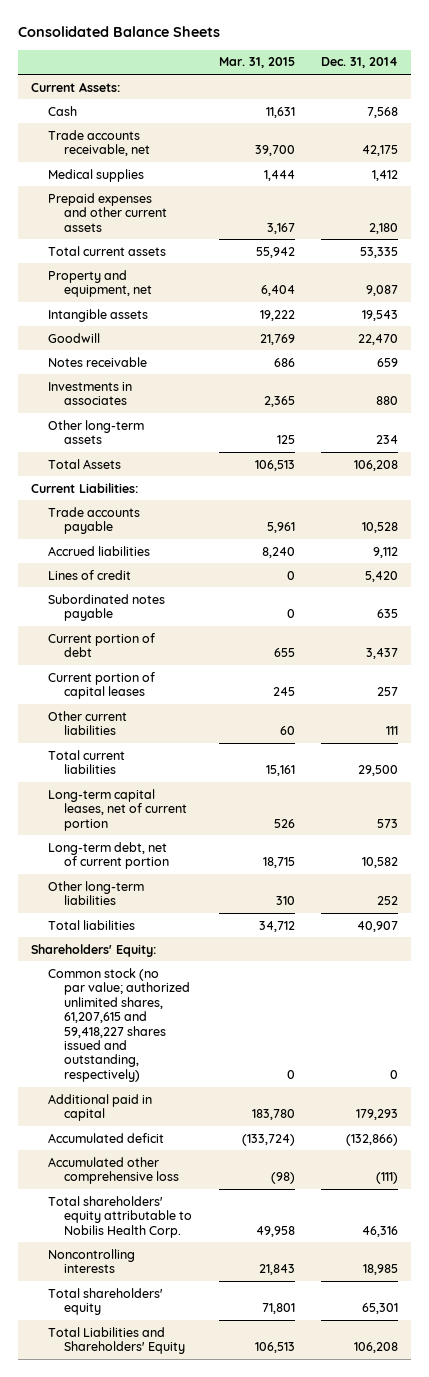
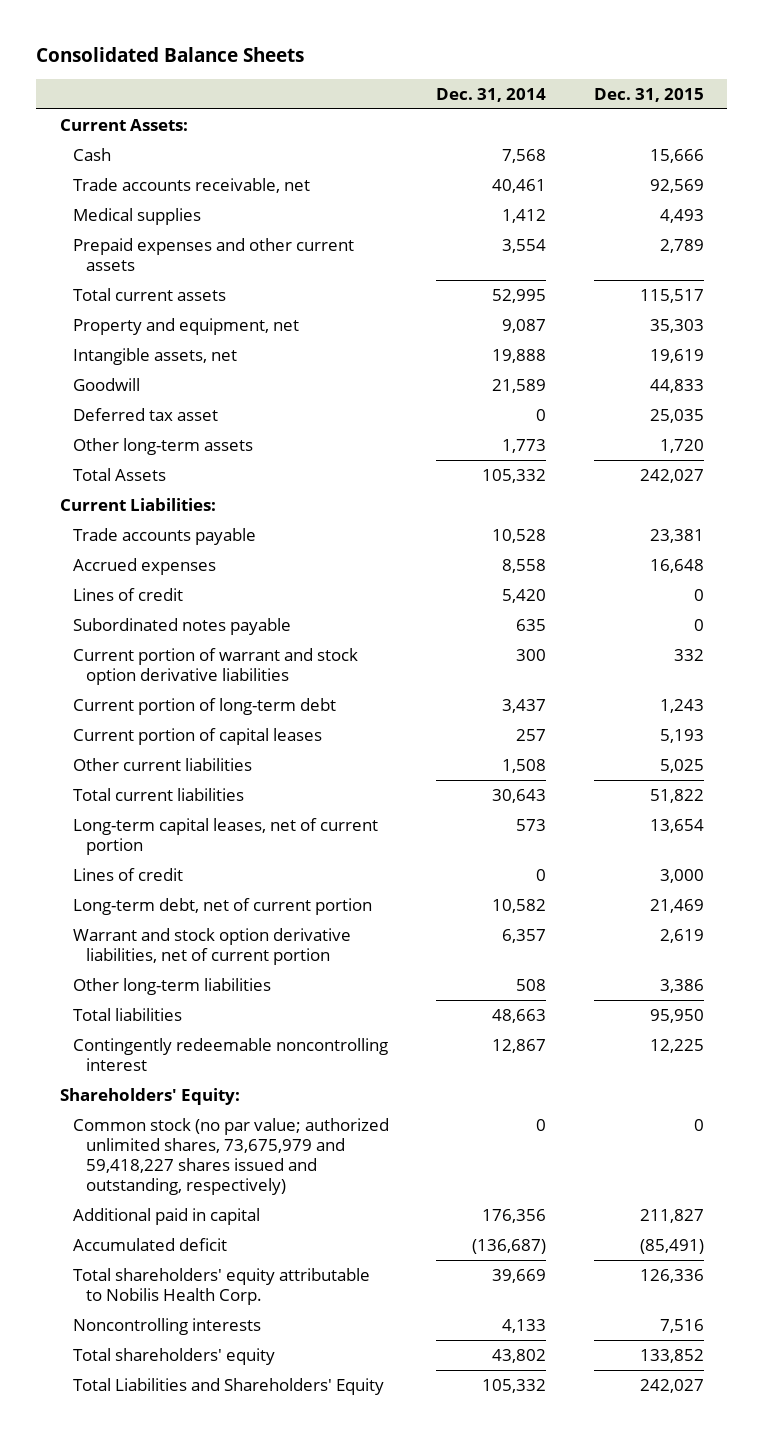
- | Mar. 31, 2015 | Dec. 31, 2014
+ | Dec. 31, 2014 | Dec. 31, 2015
- Trade accounts receivable, net | 39,700 | 42,175
+ Trade accounts receivable, net | 40,461 | 92,569
- Prepaid expenses and other current assets | 3,167 | 2,180
- Total current assets | 55,942 | 53,335
+ Prepaid expenses and other current assets | 3,554 | 2,789
+ Total current assets | 52,995 | 115,517
- Intangible assets | 19,222 | 19,543
- Goodwill | 21,769 | 22,470
- Notes receivable | 686 | 659
- Investments in associates | 2,365 | 880
- Other long-term assets | 125 | 234
- Total Assets | 106,513 | 106,208
+ Intangible assets, net | 19,888 | 19,619
+ Goodwill | 21,589 | 44,833
+ Deferred tax asset | 0 | 25,035
+ Other long-term assets | 1,773 | 1,720
+ Total Assets | 105,332 | 242,027
- Accrued liabilities | 8,240 | 9,112
+ Accrued expenses | 8,558 | 16,648
- Current portion of debt | 655 | 3,437
+ Current portion of warrant and stock option derivative liabilities | 300 | 332
+ Current portion of long-term debt | 3,437 | 1,243
- Other current liabilities | 60 | 111
- Total current liabilities | 15,161 | 29,500
+ Other current liabilities | 1,508 | 5,025
+ Total current liabilities | 30,643 | 51,822
+ Lines of credit | 0 | 3,000
- Other long-term liabilities | 310 | 252
- Total liabilities | 34,712 | 40,907
+ Warrant and stock option derivative liabilities, net of current portion | 6,357 | 2,619
+ Other long-term liabilities | 508 | 3,386
+ Total liabilities | 48,663 | 95,950
+ Contingently redeemable noncontrolling interest | 12,867 | 12,225
- Common stock (no par value; authorized unlimited shares, 61,207,615 and 59,418,227 shares issued and outstanding, respectively) | 0 | 0
- Additional paid in capital | 183,780 | 179,293
- Accumulated deficit | (133,724) | (132,866)
- Accumulated other comprehensive loss | (98) | (111)
- Total shareholders' equity attributable to Nobilis Health Corp. | 49,958 | 46,316
- Noncontrolling interests | 21,843 | 18,985
- Total shareholders' equity | 71,801 | 65,301
- Total Liabilities and Shareholders' Equity | 106,513 | 106,208
+ Common stock (no par value; authorized unlimited shares, 73,675,979 and 59,418,227 shares issued and outstanding, respectively) | 0 | 0
+ Additional paid in capital | 176,356 | 211,827
+ Accumulated deficit | (136,687) | (85,491)
+ Total shareholders' equity attributable to Nobilis Health Corp. | 39,669 | 126,336
+ Noncontrolling interests | 4,133 | 7,516
+ Total shareholders' equity | 43,802 | 133,852
+ Total Liabilities and Shareholders' Equity | 105,332 | 242,027

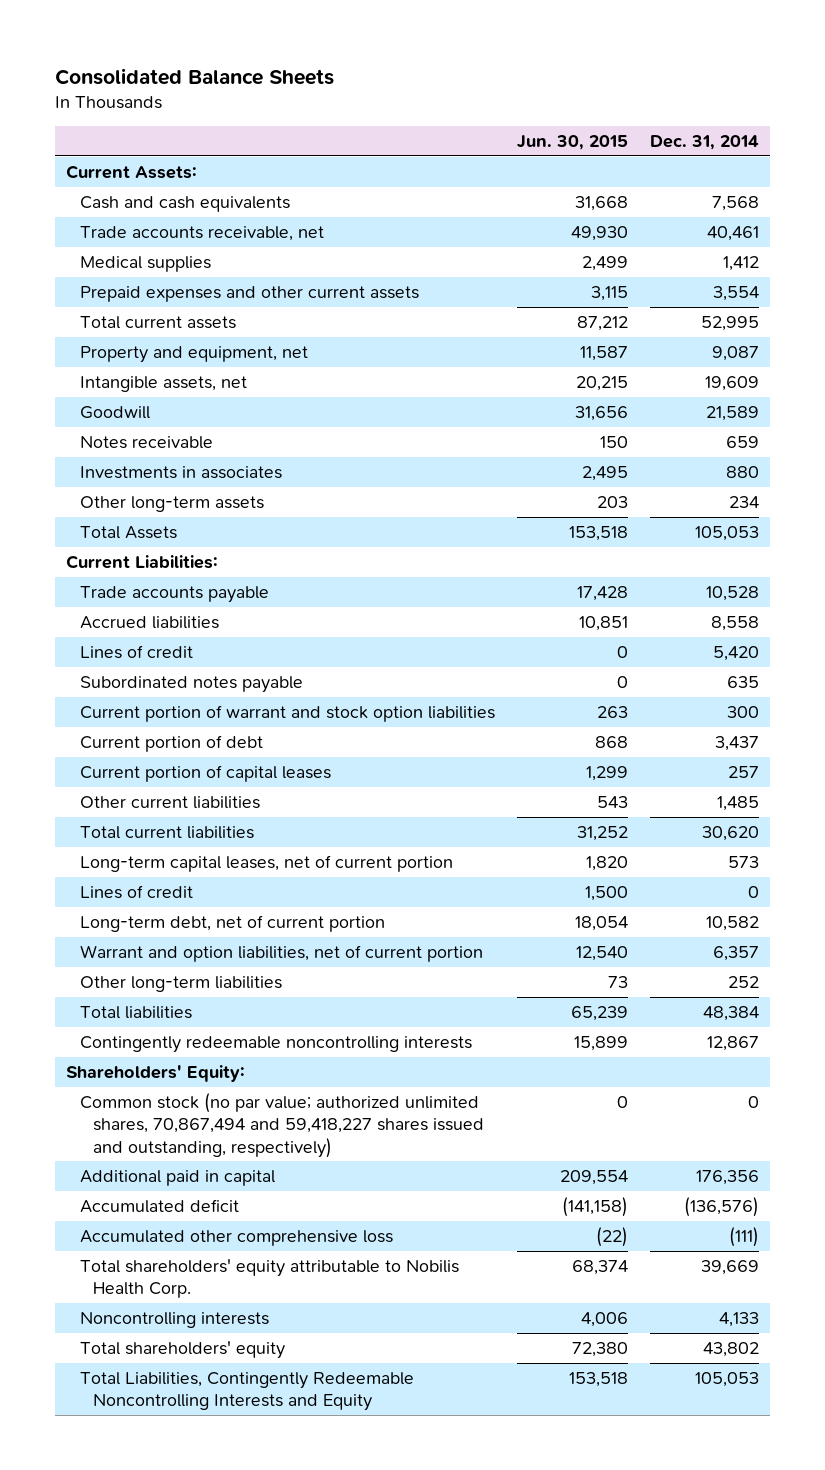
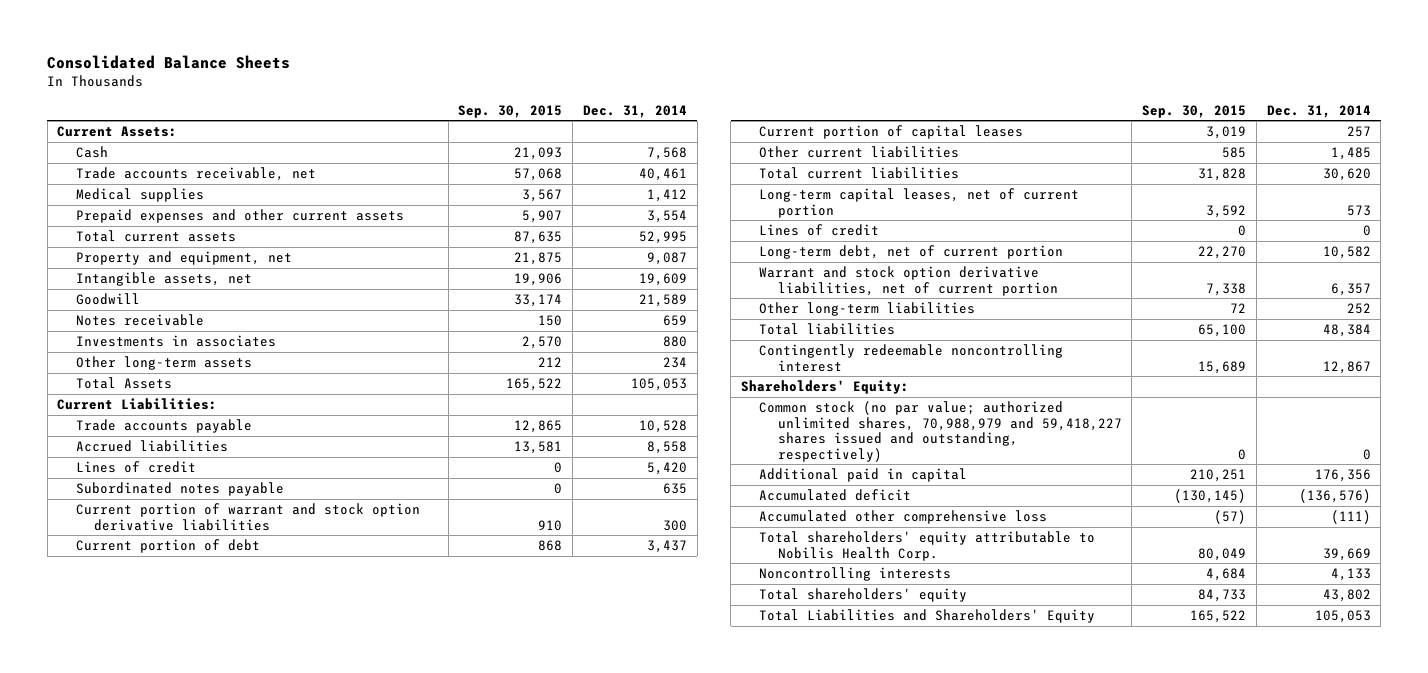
- | Jun. 30, 2015 | Dec. 31, 2014
+ | Sep. 30, 2015 | Dec. 31, 2014
- Cash and cash equivalents | 31,668 | 7,568
+ Cash | 21,093 | 7,568
- Current portion of warrant and stock option liabilities | 263 | 300
+ Current portion of warrant and stock option derivative liabilities | 910 | 300
- Warrant and option liabilities, net of current portion | 12,540 | 6,357
+ Warrant and stock option derivative liabilities, net of current portion | 7,338 | 6,357
- Contingently redeemable noncontrolling interests | 15,899 | 12,867
+ Contingently redeemable noncontrolling interest | 15,689 | 12,867
- Common stock (no par value; authorized unlimited shares, 70,867,494 and 59,418,227 shares issued and outstanding, respectively) | 0 | 0
+ Common stock (no par value; authorized unlimited shares, 70,988,979 and 59,418,227 shares issued and outstanding, respectively) | 0 | 0
- Total Liabilities, Contingently Redeemable Noncontrolling Interests and Equity | 153,518 | 105,053
+ Total Liabilities and Shareholders' Equity | 165,522 | 105,053

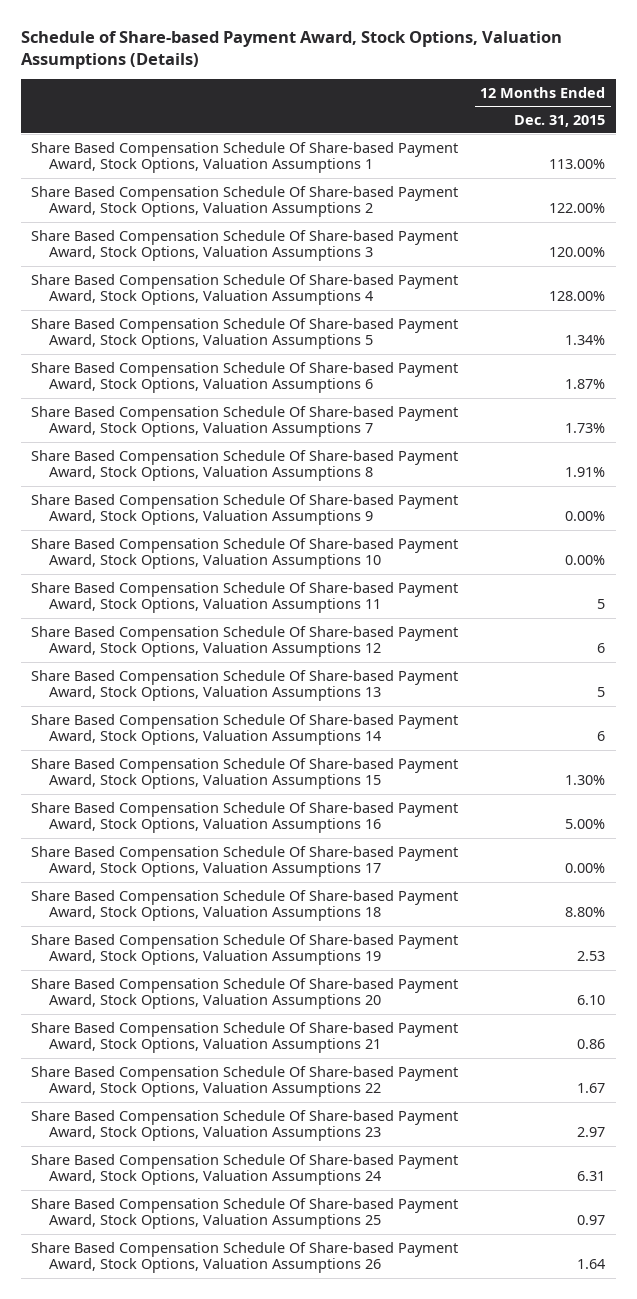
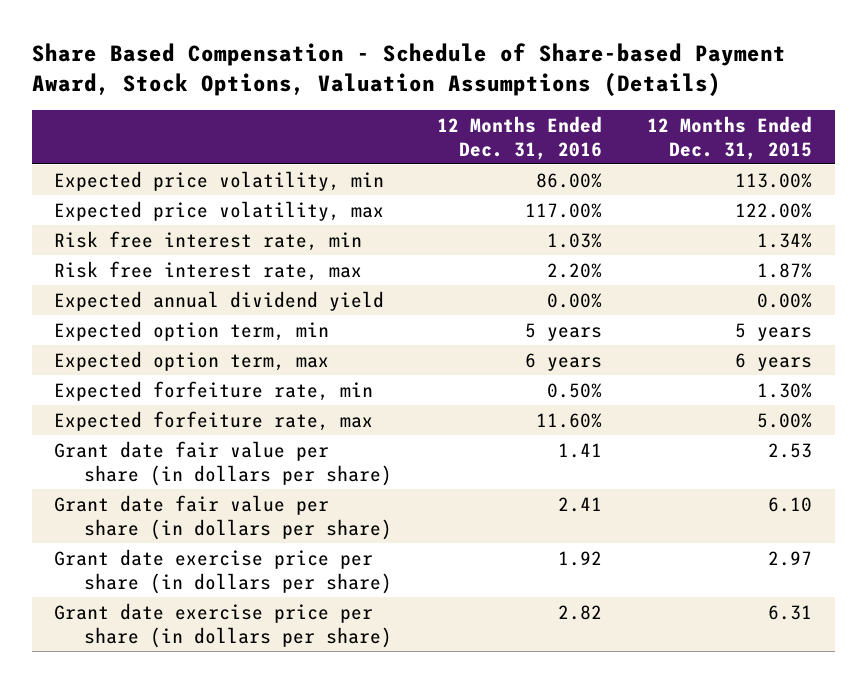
- Schedule of Share-based Payment Award, Stock Options, Valuation Assumptions (Details)
+ Share Based Compensation - Schedule of Share-based Payment Award, Stock Options, Valuation Assumptions (Details)
- | 12 Months Ended Dec. 31, 2015
+ | 12 Months Ended Dec. 31, 2016 | 12 Months Ended Dec. 31, 2015
- Share Based Compensation Schedule Of Share-based Payment Award, Stock Options, Valuation Assumptions 1 | 113.00%
- Share Based Compensation Schedule Of Share-based Payment Award, Stock Options, Valuation Assumptions 2 | 122.00%
- Share Based Compensation Schedule Of Share-based Payment Award, Stock Options, Valuation Assumptions 3 | 120.00%
- Share Based Compensation Schedule Of Share-based Payment Award, Stock Options, Valuation Assumptions 4 | 128.00%
- Share Based Compensation Schedule Of Share-based Payment Award, Stock Options, Valuation Assumptions 5 | 1.34%
- Share Based Compensation Schedule Of Share-based Payment Award, Stock Options, Valuation Assumptions 6 | 1.87%
- Share Based Compensation Schedule Of Share-based Payment Award, Stock Options, Valuation Assumptions 7 | 1.73%
- Share Based Compensation Schedule Of Share-based Payment Award, Stock Options, Valuation Assumptions 8 | 1.91%
- Share Based Compensation Schedule Of Share-based Payment Award, Stock Options, Valuation Assumptions 9 | 0.00%
- Share Based Compensation Schedule Of Share-based Payment Award, Stock Options, Valuation Assumptions 10 | 0.00%
- Share Based Compensation Schedule Of Share-based Payment Award, Stock Options, Valuation Assumptions 11 | 5
- Share Based Compensation Schedule Of Share-based Payment Award, Stock Options, Valuation Assumptions 12 | 6
- Share Based Compensation Schedule Of Share-based Payment Award, Stock Options, Valuation Assumptions 13 | 5
- Share Based Compensation Schedule Of Share-based Payment Award, Stock Options, Valuation Assumptions 14 | 6
- Share Based Compensation Schedule Of Share-based Payment Award, Stock Options, Valuation Assumptions 15 | 1.30%
- Share Based Compensation Schedule Of Share-based Payment Award, Stock Options, Valuation Assumptions 16 | 5.00%
- Share Based Compensation Schedule Of Share-based Payment Award, Stock Options, Valuation Assumptions 17 | 0.00%
- Share Based Compensation Schedule Of Share-based Payment Award, Stock Options, Valuation Assumptions 18 | 8.80%
- Share Based Compensation Schedule Of Share-based Payment Award, Stock Options, Valuation Assumptions 19 | 2.53
- Share Based Compensation Schedule Of Share-based Payment Award, Stock Options, Valuation Assumptions 20 | 6.10
- Share Based Compensation Schedule Of Share-based Payment Award, Stock Options, Valuation Assumptions 21 | 0.86
- Share Based Compensation Schedule Of Share-based Payment Award, Stock Options, Valuation Assumptions 22 | 1.67
- Share Based Compensation Schedule Of Share-based Payment Award, Stock Options, Valuation Assumptions 23 | 2.97
- Share Based Compensation Schedule Of Share-based Payment Award, Stock Options, Valuation Assumptions 24 | 6.31
- Share Based Compensation Schedule Of Share-based Payment Award, Stock Options, Valuation Assumptions 25 | 0.97
- Share Based Compensation Schedule Of Share-based Payment Award, Stock Options, Valuation Assumptions 26 | 1.64
+ Expected price volatility, min | 86.00% | 113.00%
+ Expected price volatility, max | 117.00% | 122.00%
+ Risk free interest rate, min | 1.03% | 1.34%
+ Risk free interest rate, max | 2.20% | 1.87%
+ Expected annual dividend yield | 0.00% | 0.00%
+ Expected option term, min | 5 years | 5 years
+ Expected option term, max | 6 years | 6 years
+ Expected forfeiture rate, min | 0.50% | 1.30%
+ Expected forfeiture rate, max | 11.60% | 5.00%
+ Grant date fair value per share (in dollars per share) | 1.41 | 2.53
+ Grant date fair value per share (in dollars per share) | 2.41 | 6.10
+ Grant date exercise price per share (in dollars per share) | 1.92 | 2.97
+ Grant date exercise price per share (in dollars per share) | 2.82 | 6.31

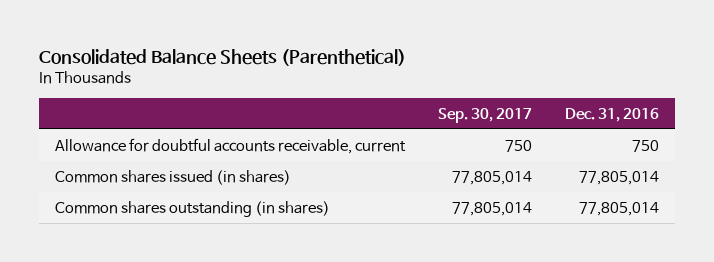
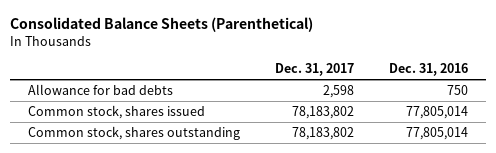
- | Sep. 30, 2017 | Dec. 31, 2016
+ | Dec. 31, 2017 | Dec. 31, 2016
- Allowance for doubtful accounts receivable, current | 750 | 750
- Common shares issued (in shares) | 77,805,014 | 77,805,014
- Common shares outstanding (in shares) | 77,805,014 | 77,805,014
+ Allowance for bad debts | 2,598 | 750
+ Common stock, shares issued | 78,183,802 | 77,805,014
+ Common stock, shares outstanding | 78,183,802 | 77,805,014

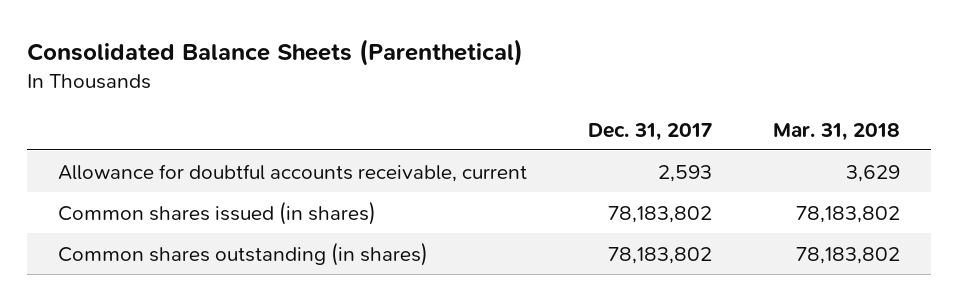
- | Dec. 31, 2017 | Dec. 31, 2016
+ | Dec. 31, 2017 | Mar. 31, 2018
- Allowance for bad debts | 2,598 | 750
- Common stock, shares issued | 78,183,802 | 77,805,014
- Common stock, shares outstanding | 78,183,802 | 77,805,014
+ Allowance for doubtful accounts receivable, current | 2,593 | 3,629
+ Common shares issued (in shares) | 78,183,802 | 78,183,802
+ Common shares outstanding (in shares) | 78,183,802 | 78,183,802

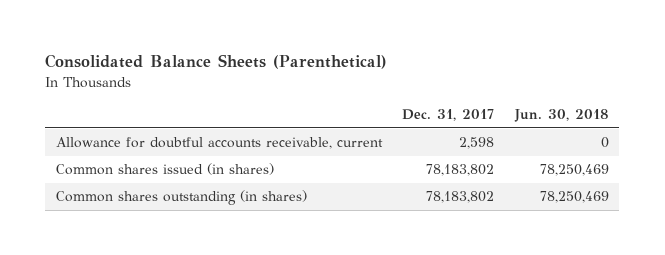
- | Dec. 31, 2017 | Mar. 31, 2018
+ | Dec. 31, 2017 | Jun. 30, 2018
- Allowance for doubtful accounts receivable, current | 2,593 | 3,629
+ Allowance for doubtful accounts receivable, current | 2,598 | 0

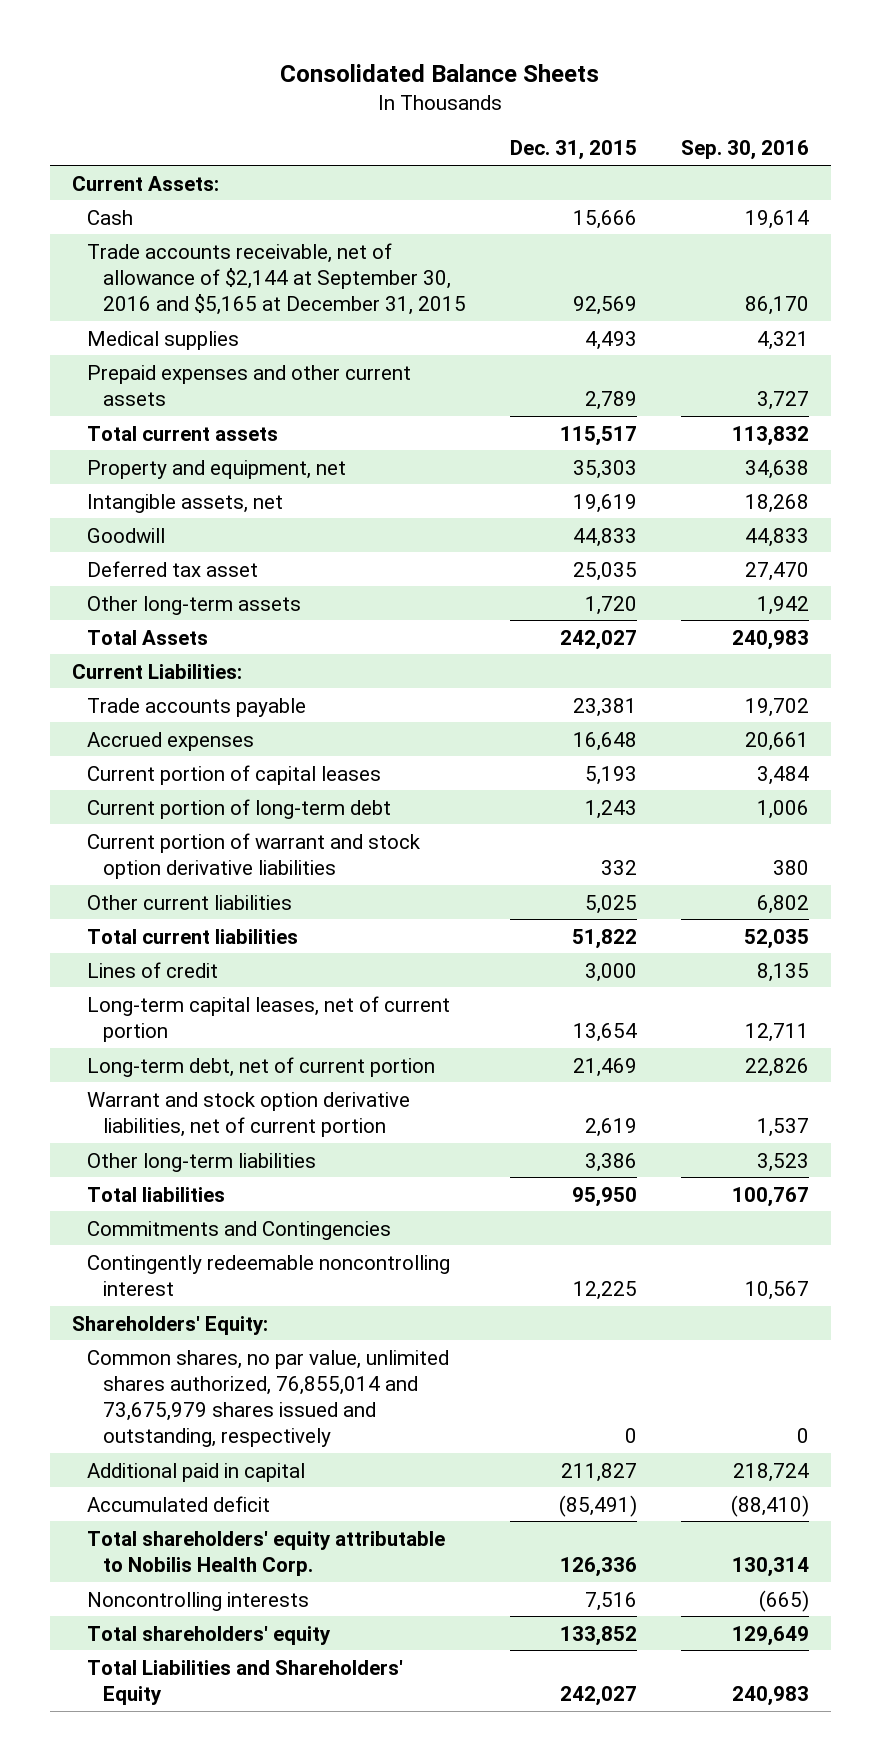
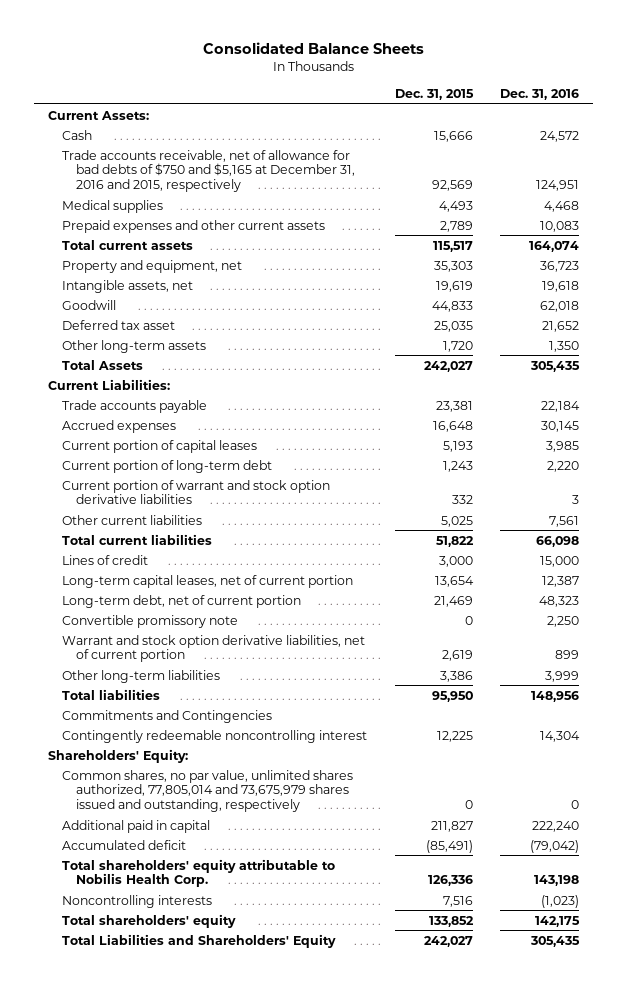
- | Dec. 31, 2015 | Sep. 30, 2016
+ | Dec. 31, 2015 | Dec. 31, 2016
- Trade accounts receivable, net of allowance of $2,144 at September 30, 2016 and $5,165 at December 31, 2015 | 92,569 | 86,170
+ Trade accounts receivable, net of allowance for bad debts of $750 and $5,165 at December 31, 2016 and 2015, respectively | 92,569 | 124,951
+ Convertible promissory note | 0 | 2,250
- Common shares, no par value, unlimited shares authorized, 76,855,014 and 73,675,979 shares issued and outstanding, respectively | 0 | 0
+ Common shares, no par value, unlimited shares authorized, 77,805,014 and 73,675,979 shares issued and outstanding, respectively | 0 | 0

